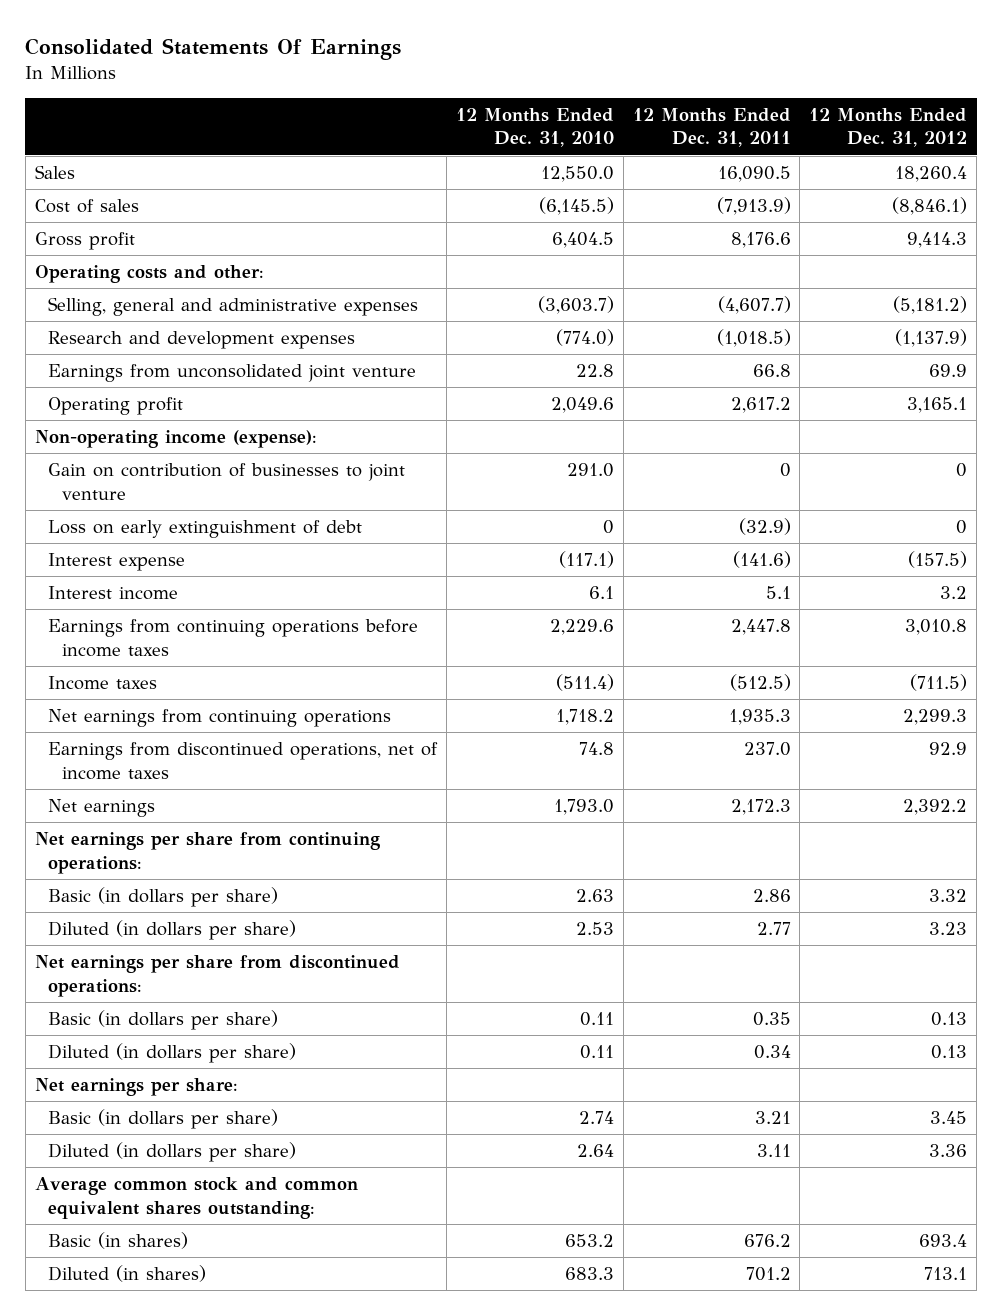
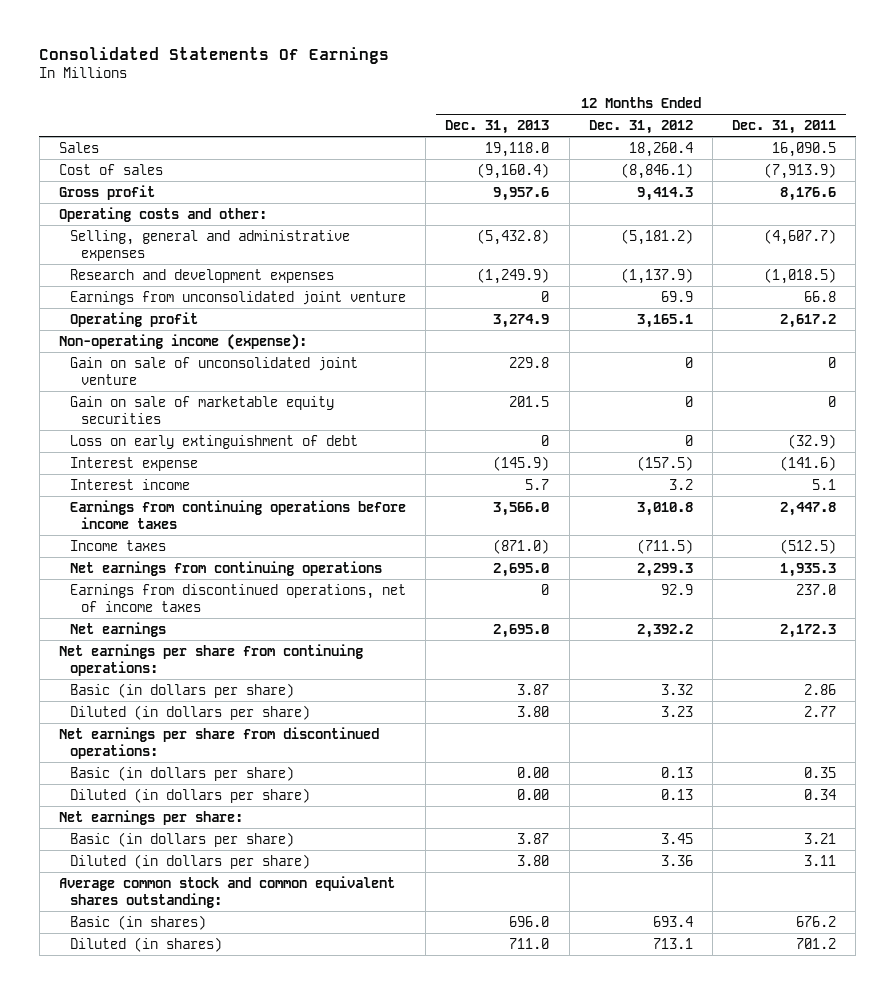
- | 12 Months Ended Dec. 31, 2010 | 12 Months Ended Dec. 31, 2011 | 12 Months Ended Dec. 31, 2012
+ | 12 Months Ended Dec. 31, 2013 | 12 Months Ended Dec. 31, 2012 | 12 Months Ended Dec. 31, 2011
- Gain on contribution of businesses to joint venture | 291.0 | 0 | 0
+ Gain on sale of unconsolidated joint venture | 229.8 | 0 | 0
+ Gain on sale of marketable equity securities | 201.5 | 0 | 0

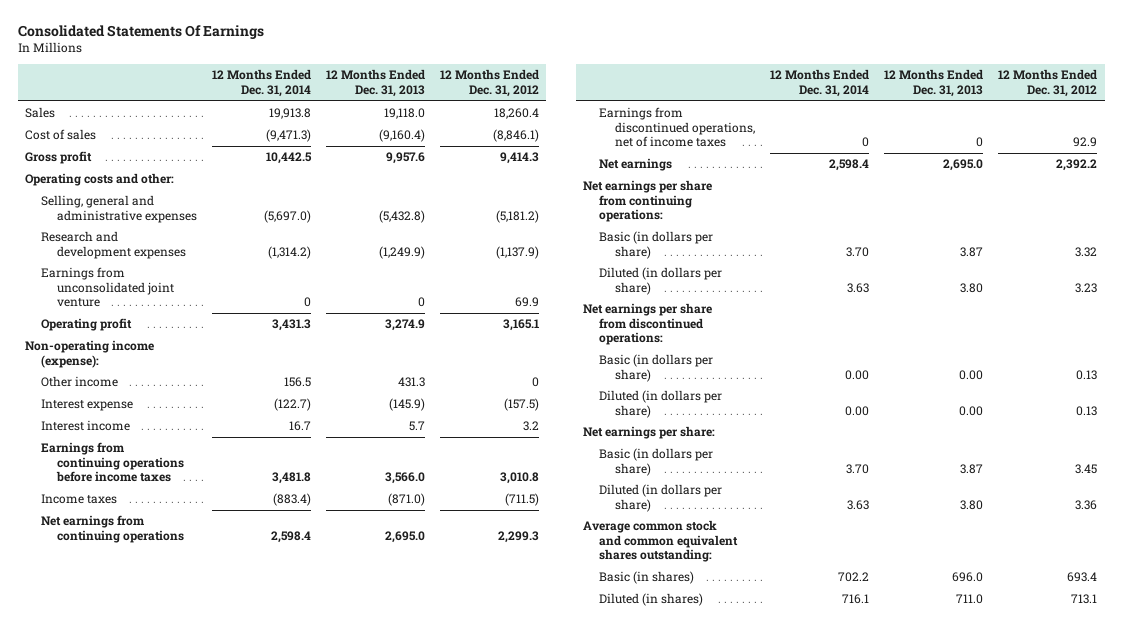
- | 12 Months Ended Dec. 31, 2013 | 12 Months Ended Dec. 31, 2012 | 12 Months Ended Dec. 31, 2011
+ | 12 Months Ended Dec. 31, 2014 | 12 Months Ended Dec. 31, 2013 | 12 Months Ended Dec. 31, 2012
- Gain on sale of unconsolidated joint venture | 229.8 | 0 | 0
- Gain on sale of marketable equity securities | 201.5 | 0 | 0
- Loss on early extinguishment of debt | 0 | 0 | (32.9)
+ Other income | 156.5 | 431.3 | 0

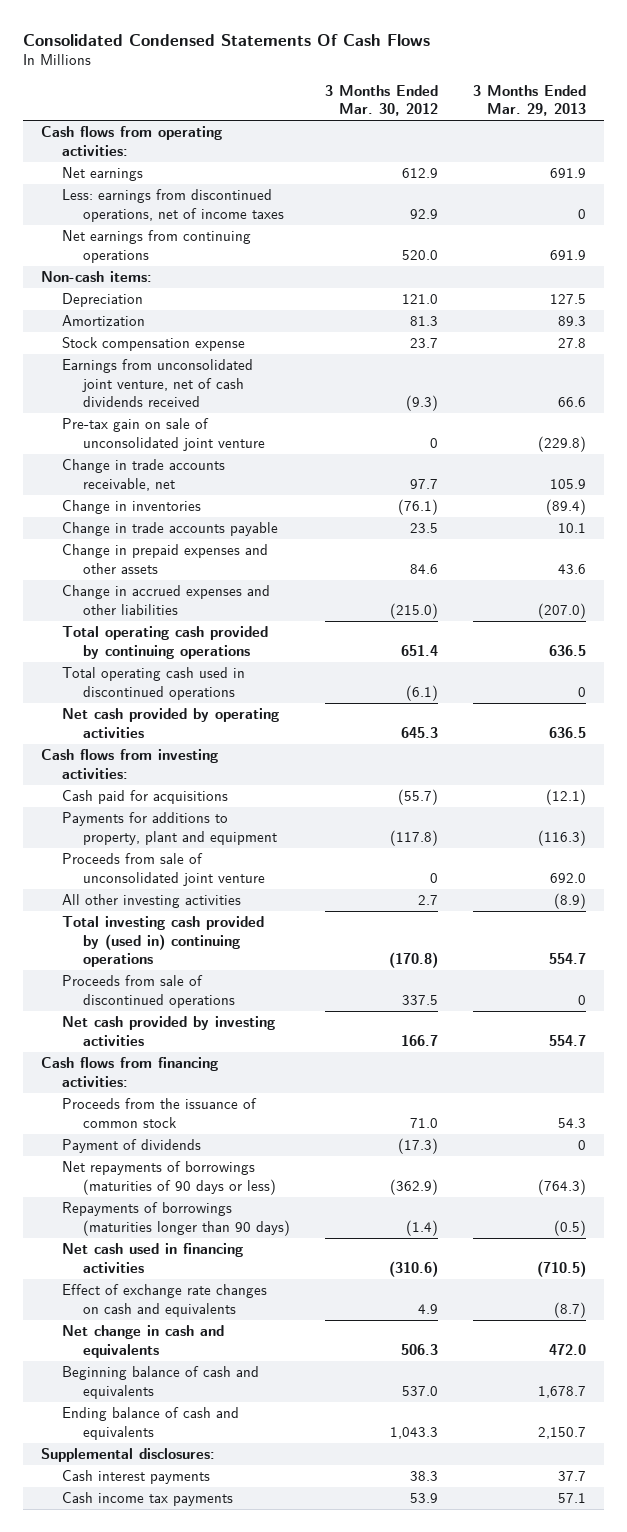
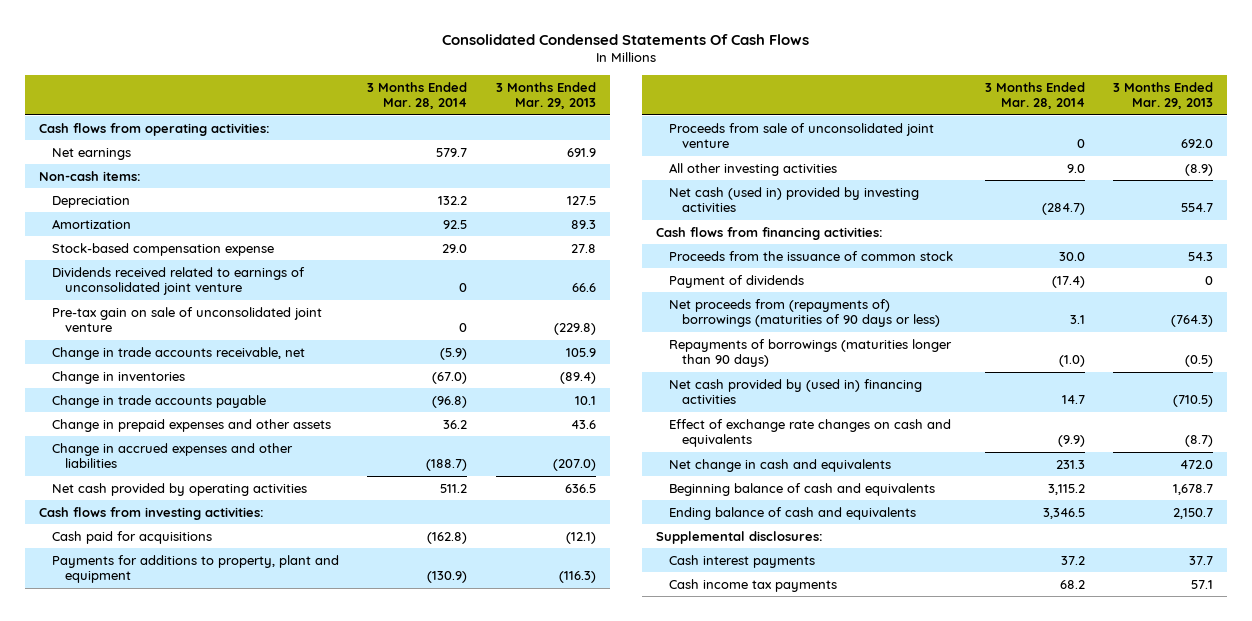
- | 3 Months Ended Mar. 30, 2012 | 3 Months Ended Mar. 29, 2013
+ | 3 Months Ended Mar. 28, 2014 | 3 Months Ended Mar. 29, 2013
- Less: earnings from discontinued operations, net of income taxes | 92.9 | 0
- Net earnings from continuing operations | 520.0 | 691.9
- Stock compensation expense | 23.7 | 27.8
- Earnings from unconsolidated joint venture, net of cash dividends received | (9.3) | 66.6
+ Stock-based compensation expense | 29.0 | 27.8
+ Dividends received related to earnings of unconsolidated joint venture | 0 | 66.6
- Total operating cash provided by continuing operations | 651.4 | 636.5
- Total operating cash used in discontinued operations | (6.1) | 0
- Total investing cash provided by (used in) continuing operations | (170.8) | 554.7
- Proceeds from sale of discontinued operations | 337.5 | 0
- Net cash provided by investing activities | 166.7 | 554.7
+ Net cash (used in) provided by investing activities | (284.7) | 554.7
- Net repayments of borrowings (maturities of 90 days or less) | (362.9) | (764.3)
+ Net proceeds from (repayments of) borrowings (maturities of 90 days or less) | 3.1 | (764.3)
- Net cash used in financing activities | (310.6) | (710.5)
+ Net cash provided by (used in) financing activities | 14.7 | (710.5)

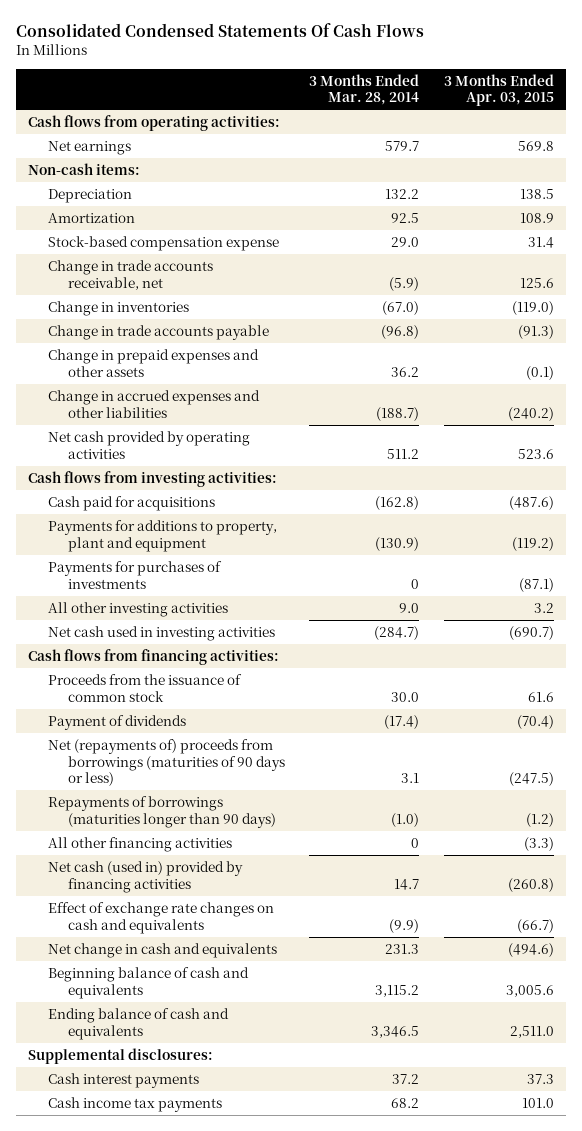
- | 3 Months Ended Mar. 28, 2014 | 3 Months Ended Mar. 29, 2013
+ | 3 Months Ended Mar. 28, 2014 | 3 Months Ended Apr. 03, 2015
- Dividends received related to earnings of unconsolidated joint venture | 0 | 66.6
- Pre-tax gain on sale of unconsolidated joint venture | 0 | (229.8)
- Proceeds from sale of unconsolidated joint venture | 0 | 692.0
+ Payments for purchases of investments | 0 | (87.1)
- Net cash (used in) provided by investing activities | (284.7) | 554.7
+ Net cash used in investing activities | (284.7) | (690.7)
- Net proceeds from (repayments of) borrowings (maturities of 90 days or less) | 3.1 | (764.3)
+ Net (repayments of) proceeds from borrowings (maturities of 90 days or less) | 3.1 | (247.5)
- Net cash provided by (used in) financing activities | 14.7 | (710.5)
+ All other financing activities | 0 | (3.3)
+ Net cash (used in) provided by financing activities | 14.7 | (260.8)

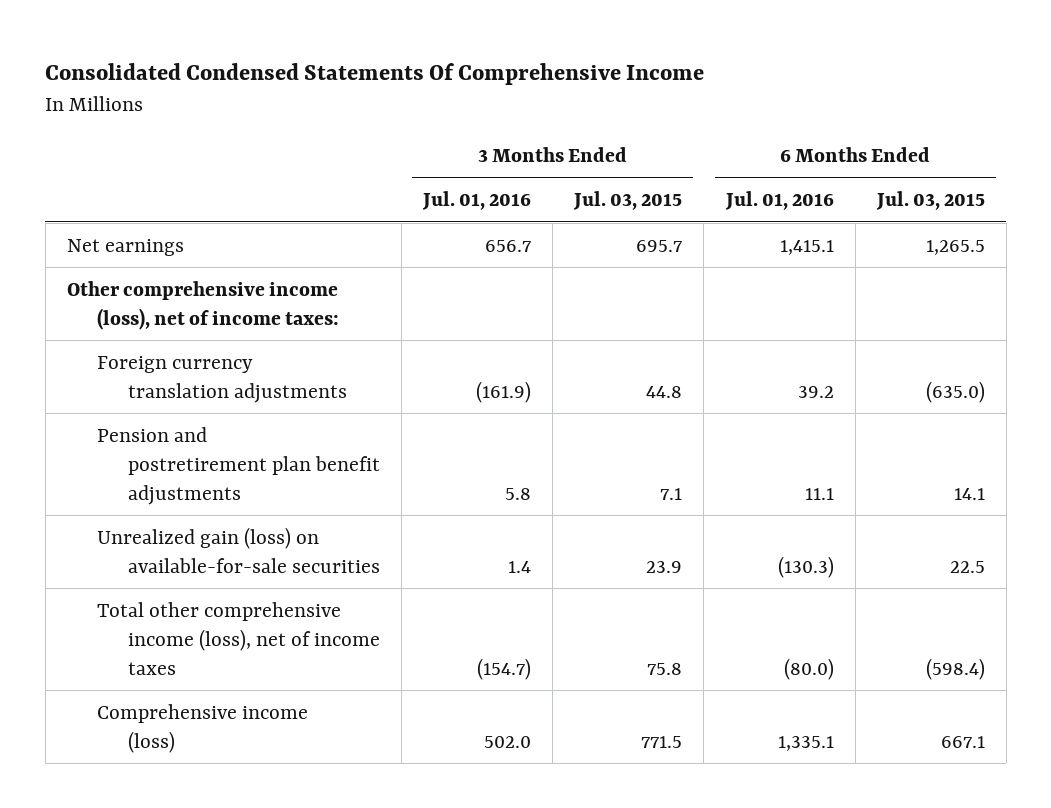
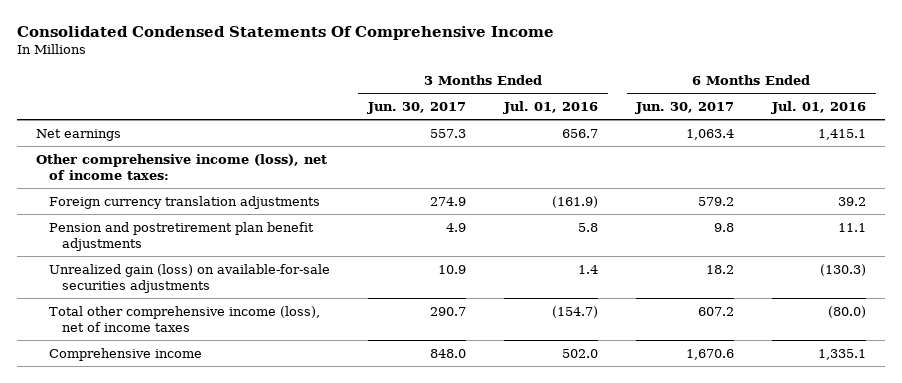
- | 3 Months Ended Jul. 01, 2016 | 3 Months Ended Jul. 03, 2015 | 6 Months Ended Jul. 01, 2016 | 6 Months Ended Jul. 03, 2015
+ | 3 Months Ended Jun. 30, 2017 | 3 Months Ended Jul. 01, 2016 | 6 Months Ended Jun. 30, 2017 | 6 Months Ended Jul. 01, 2016
- Unrealized gain (loss) on available-for-sale securities | 1.4 | 23.9 | (130.3) | 22.5
+ Unrealized gain (loss) on available-for-sale securities adjustments | 10.9 | 1.4 | 18.2 | (130.3)
- Comprehensive income (loss) | 502.0 | 771.5 | 1,335.1 | 667.1
+ Comprehensive income | 848.0 | 502.0 | 1,670.6 | 1,335.1

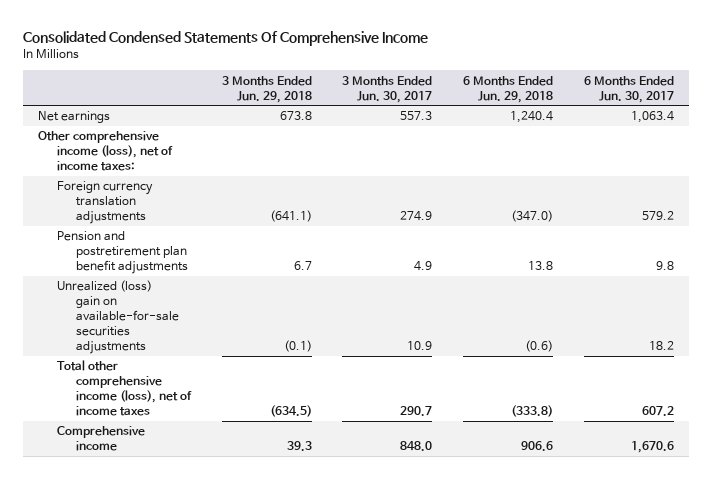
- | 3 Months Ended Jun. 30, 2017 | 3 Months Ended Jul. 01, 2016 | 6 Months Ended Jun. 30, 2017 | 6 Months Ended Jul. 01, 2016
+ | 3 Months Ended Jun. 29, 2018 | 3 Months Ended Jun. 30, 2017 | 6 Months Ended Jun. 29, 2018 | 6 Months Ended Jun. 30, 2017
- Unrealized gain (loss) on available-for-sale securities adjustments | 10.9 | 1.4 | 18.2 | (130.3)
+ Unrealized (loss) gain on available-for-sale securities adjustments | (0.1) | 10.9 | (0.6) | 18.2

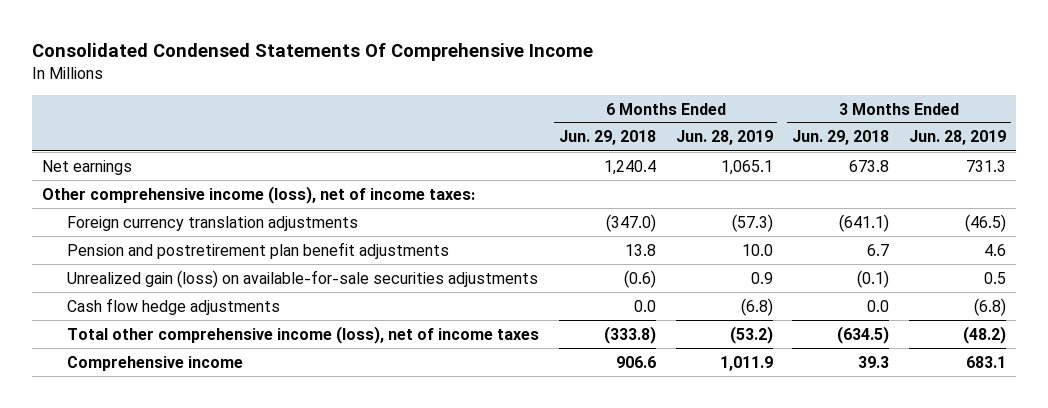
- | 3 Months Ended Jun. 29, 2018 | 3 Months Ended Jun. 30, 2017 | 6 Months Ended Jun. 29, 2018 | 6 Months Ended Jun. 30, 2017
+ | 6 Months Ended Jun. 29, 2018 | 6 Months Ended Jun. 28, 2019 | 3 Months Ended Jun. 29, 2018 | 3 Months Ended Jun. 28, 2019
- Unrealized (loss) gain on available-for-sale securities adjustments | (0.1) | 10.9 | (0.6) | 18.2
+ Unrealized gain (loss) on available-for-sale securities adjustments | (0.6) | 0.9 | (0.1) | 0.5
+ Cash flow hedge adjustments | 0.0 | (6.8) | 0.0 | (6.8)

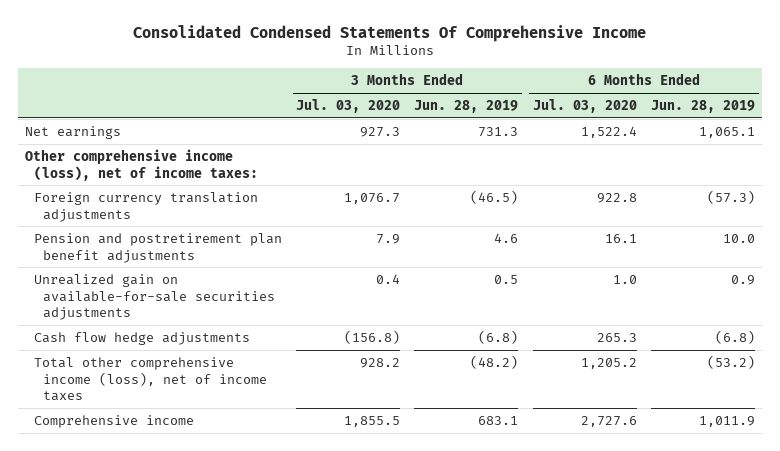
- | 6 Months Ended Jun. 29, 2018 | 6 Months Ended Jun. 28, 2019 | 3 Months Ended Jun. 29, 2018 | 3 Months Ended Jun. 28, 2019
+ | 3 Months Ended Jul. 03, 2020 | 3 Months Ended Jun. 28, 2019 | 6 Months Ended Jul. 03, 2020 | 6 Months Ended Jun. 28, 2019
- Unrealized gain (loss) on available-for-sale securities adjustments | (0.6) | 0.9 | (0.1) | 0.5
+ Unrealized gain on available-for-sale securities adjustments | 0.4 | 0.5 | 1.0 | 0.9

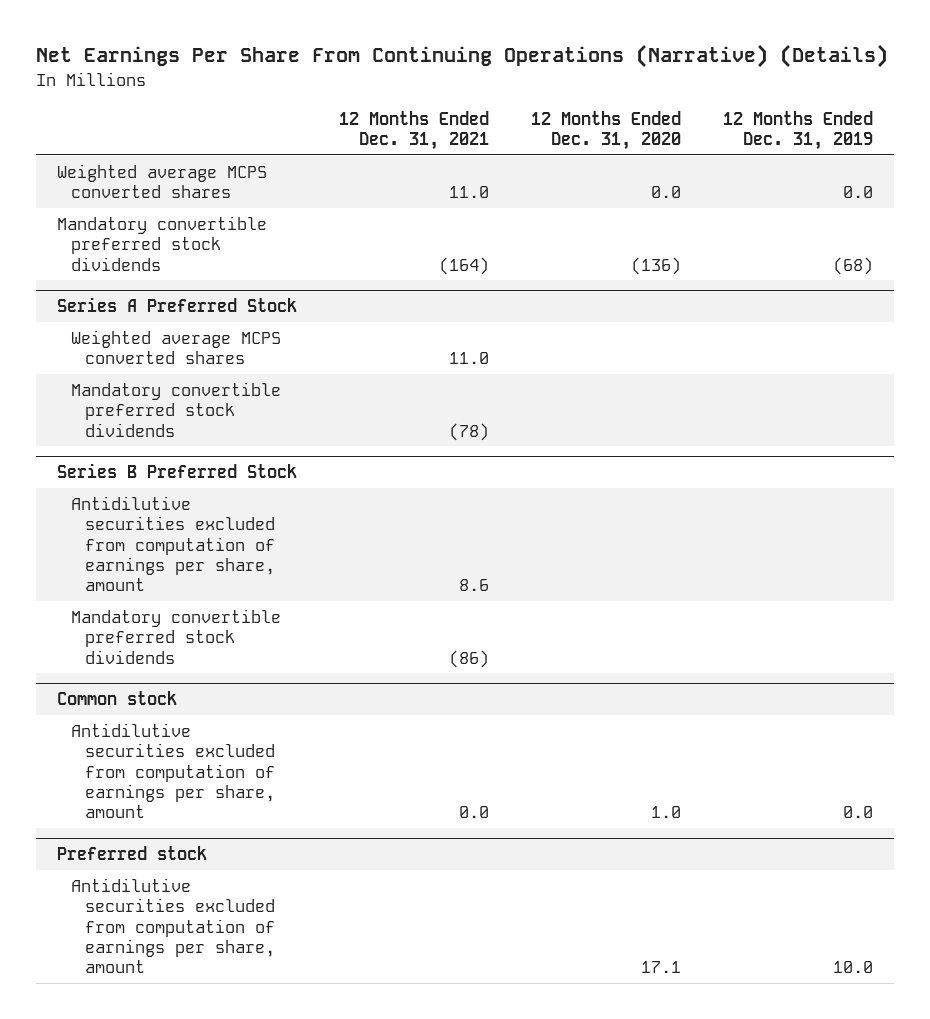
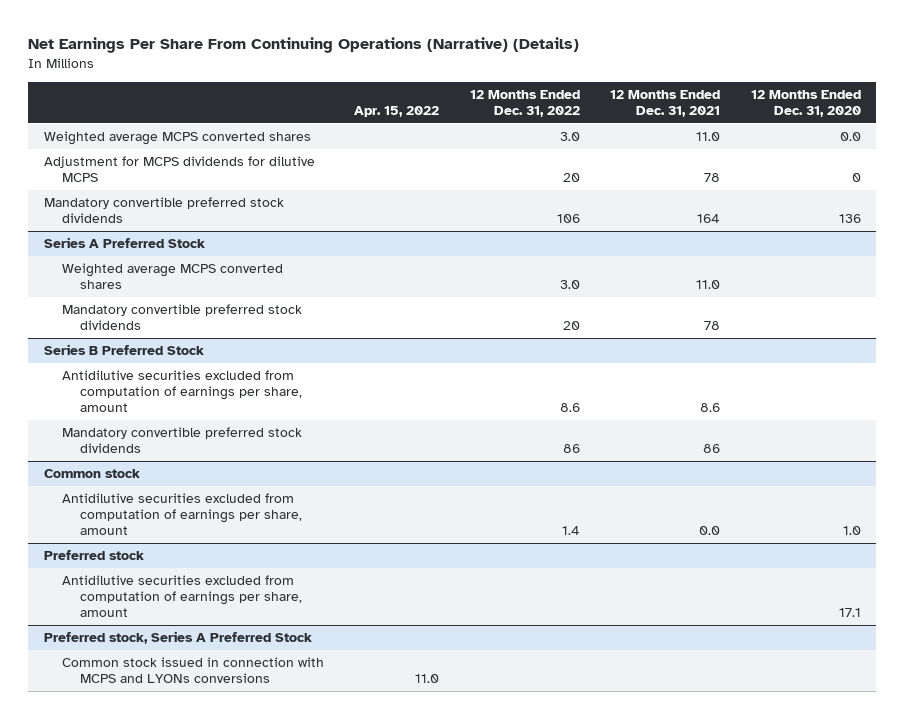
- | 12 Months Ended Dec. 31, 2021 | 12 Months Ended Dec. 31, 2020 | 12 Months Ended Dec. 31, 2019
+ | Apr. 15, 2022 | 12 Months Ended Dec. 31, 2022 | 12 Months Ended Dec. 31, 2021 | 12 Months Ended Dec. 31, 2020
- Mandatory convertible preferred stock dividends | (164) | (136) | (68)
+ Adjustment for MCPS dividends for dilutive MCPS | | 20 | 78 | 0
+ Mandatory convertible preferred stock dividends | | 106 | 164 | 136
@ Series A Preferred Stock
- Mandatory convertible preferred stock dividends | (78) | |
+ Mandatory convertible preferred stock dividends | | 20 | 78 |
@ Series B Preferred Stock
- Mandatory convertible preferred stock dividends | (86) | |
+ Mandatory convertible preferred stock dividends | | 86 | 86 |
+ Preferred stock, Series A Preferred Stock
+ Common stock issued in connection with MCPS and LYONs conversions | 11.0 | | |

